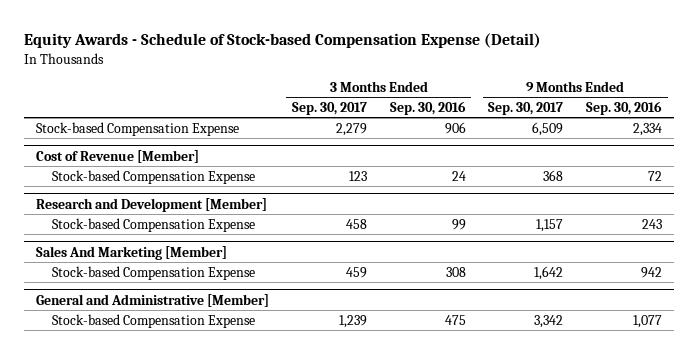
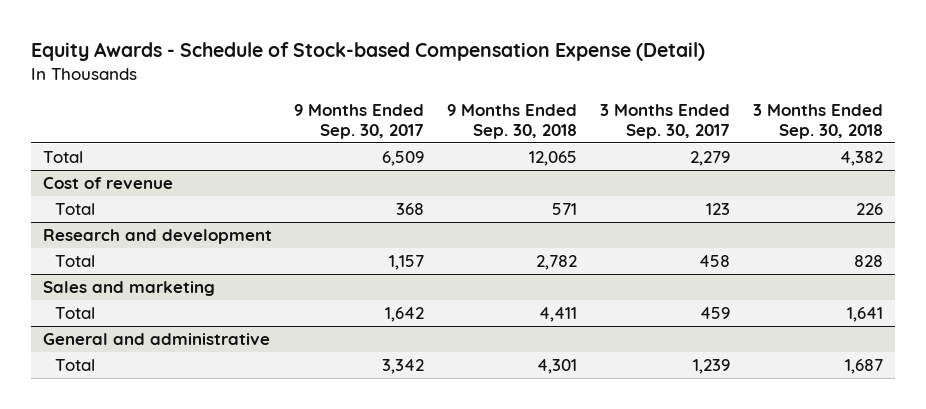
- | 3 Months Ended Sep. 30, 2017 | 3 Months Ended Sep. 30, 2016 | 9 Months Ended Sep. 30, 2017 | 9 Months Ended Sep. 30, 2016
+ | 9 Months Ended Sep. 30, 2017 | 9 Months Ended Sep. 30, 2018 | 3 Months Ended Sep. 30, 2017 | 3 Months Ended Sep. 30, 2018
- Stock-based Compensation Expense | 2,279 | 906 | 6,509 | 2,334
- Cost of Revenue [Member]
- Stock-based Compensation Expense | 123 | 24 | 368 | 72
- Research and Development [Member]
- Stock-based Compensation Expense | 458 | 99 | 1,157 | 243
- Sales And Marketing [Member]
- Stock-based Compensation Expense | 459 | 308 | 1,642 | 942
- General and Administrative [Member]
- Stock-based Compensation Expense | 1,239 | 475 | 3,342 | 1,077
+ Total | 6,509 | 12,065 | 2,279 | 4,382
+ Cost of revenue
+ Total | 368 | 571 | 123 | 226
+ Research and development
+ Total | 1,157 | 2,782 | 458 | 828
+ Sales and marketing
+ Total | 1,642 | 4,411 | 459 | 1,641
+ General and administrative
+ Total | 3,342 | 4,301 | 1,239 | 1,687

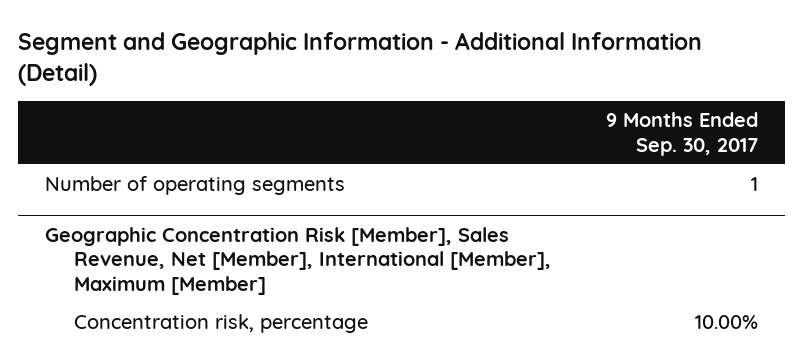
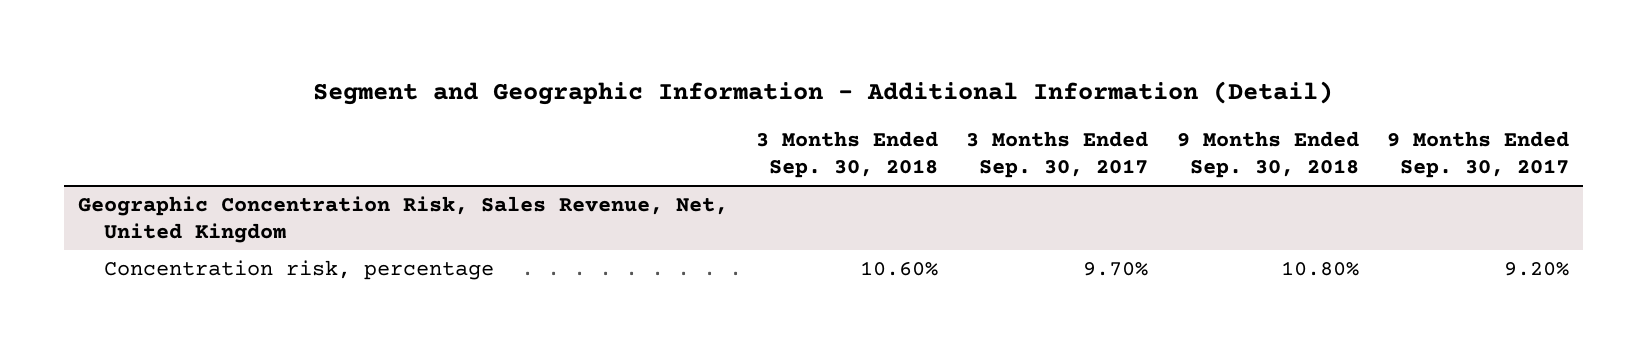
- | 9 Months Ended Sep. 30, 2017
+ | 3 Months Ended Sep. 30, 2018 | 3 Months Ended Sep. 30, 2017 | 9 Months Ended Sep. 30, 2018 | 9 Months Ended Sep. 30, 2017
- Number of operating segments | 1
- Geographic Concentration Risk [Member], Sales Revenue, Net [Member], International [Member], Maximum [Member]
- Concentration risk, percentage | 10.00%
+ Geographic Concentration Risk, Sales Revenue, Net, United Kingdom
+ Concentration risk, percentage | 10.60% | 9.70% | 10.80% | 9.20%

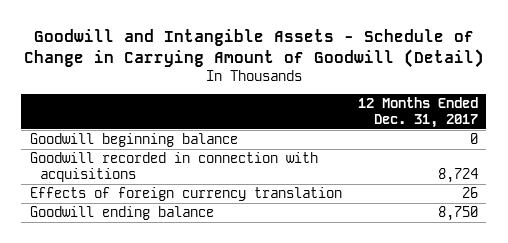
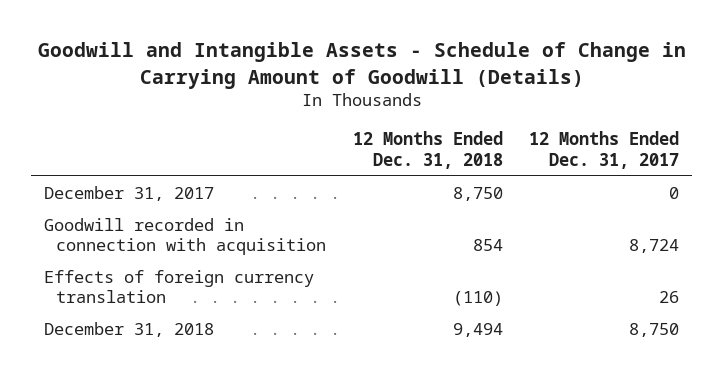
- Goodwill and Intangible Assets - Schedule of Change in Carrying Amount of Goodwill (Detail)
+ Goodwill and Intangible Assets - Schedule of Change in Carrying Amount of Goodwill (Details)
- | 12 Months Ended Dec. 31, 2017
+ | 12 Months Ended Dec. 31, 2018 | 12 Months Ended Dec. 31, 2017
- Goodwill beginning balance | 0
- Goodwill recorded in connection with acquisitions | 8,724
+ December 31, 2017 | 8,750 | 0
+ Goodwill recorded in connection with acquisition | 854 | 8,724
- Goodwill ending balance | 8,750
+ December 31, 2018 | 9,494 | 8,750

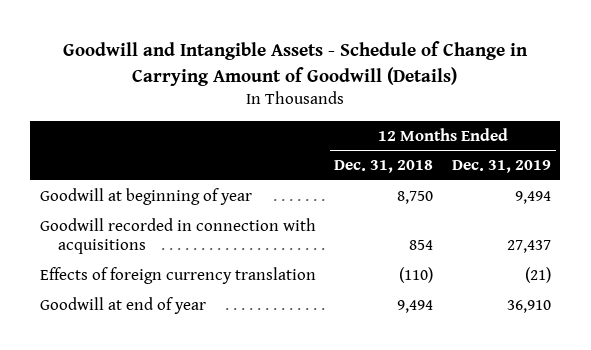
- | 12 Months Ended Dec. 31, 2018 | 12 Months Ended Dec. 31, 2017
+ | 12 Months Ended Dec. 31, 2018 | 12 Months Ended Dec. 31, 2019
- December 31, 2017 | 8,750 | 0
- Goodwill recorded in connection with acquisition | 854 | 8,724
+ Goodwill at beginning of year | 8,750 | 9,494
+ Goodwill recorded in connection with acquisitions | 854 | 27,437
- December 31, 2018 | 9,494 | 8,750
+ Goodwill at end of year | 9,494 | 36,910

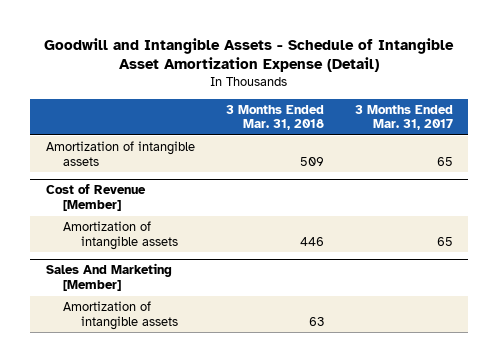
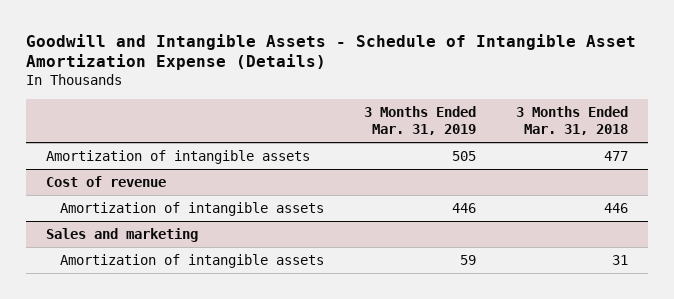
- Goodwill and Intangible Assets - Schedule of Intangible Asset Amortization Expense (Detail)
+ Goodwill and Intangible Assets - Schedule of Intangible Asset Amortization Expense (Details)
- | 3 Months Ended Mar. 31, 2018 | 3 Months Ended Mar. 31, 2017
+ | 3 Months Ended Mar. 31, 2019 | 3 Months Ended Mar. 31, 2018
- Amortization of intangible assets | 509 | 65
- Cost of Revenue [Member]
+ Amortization of intangible assets | 505 | 477
+ Cost of revenue
- Sales And Marketing [Member]
- Amortization of intangible assets | 63 |
+ Sales and marketing
+ Amortization of intangible assets | 59 | 31

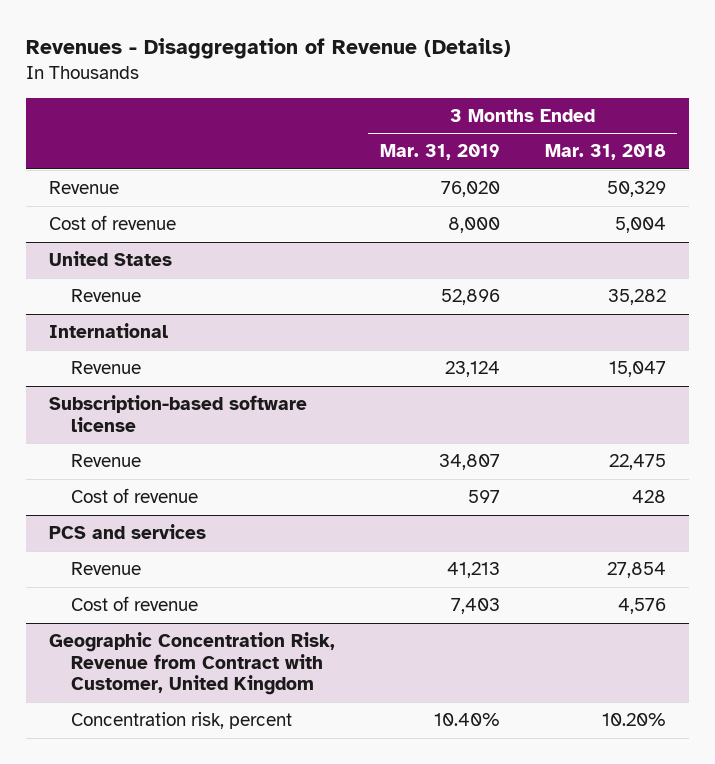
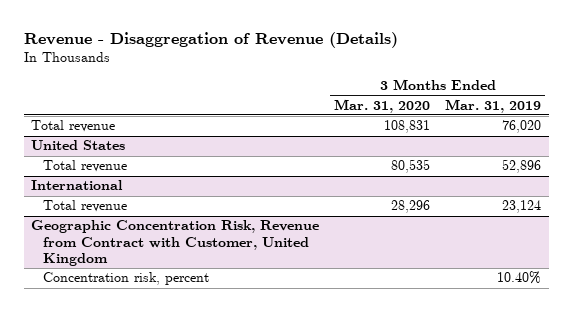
- Revenues - Disaggregation of Revenue (Details)
+ Revenue - Disaggregation of Revenue (Details)
- | 3 Months Ended Mar. 31, 2019 | 3 Months Ended Mar. 31, 2018
+ | 3 Months Ended Mar. 31, 2020 | 3 Months Ended Mar. 31, 2019
- Revenue | 76,020 | 50,329
- Cost of revenue | 8,000 | 5,004
+ Total revenue | 108,831 | 76,020
@ United States
- Revenue | 52,896 | 35,282
+ Total revenue | 80,535 | 52,896
@ International
- Revenue | 23,124 | 15,047
- Subscription-based software license
- Revenue | 34,807 | 22,475
- Cost of revenue | 597 | 428
- PCS and services
- Revenue | 41,213 | 27,854
- Cost of revenue | 7,403 | 4,576
@ International
+ Total revenue | 28,296 | 23,124

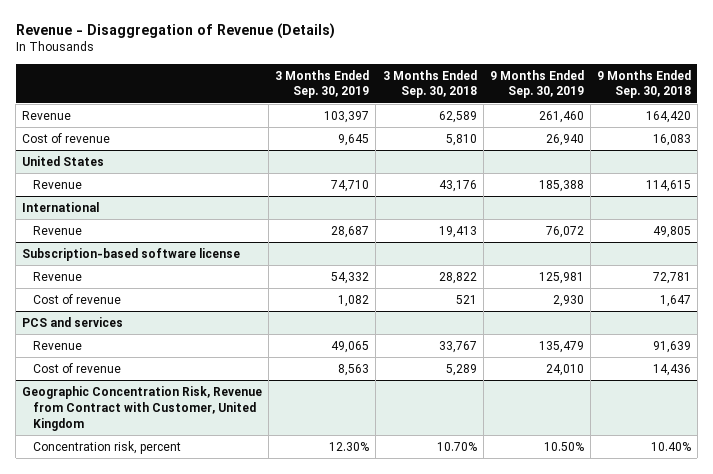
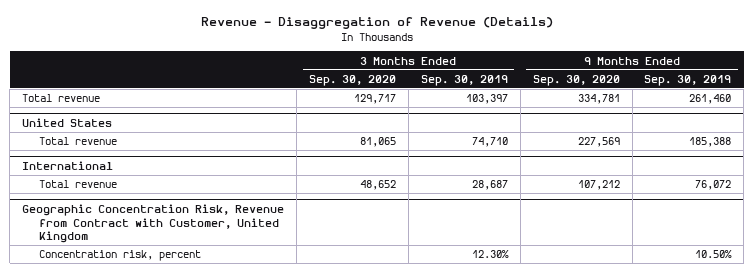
- | 3 Months Ended Sep. 30, 2019 | 3 Months Ended Sep. 30, 2018 | 9 Months Ended Sep. 30, 2019 | 9 Months Ended Sep. 30, 2018
+ | 3 Months Ended Sep. 30, 2020 | 3 Months Ended Sep. 30, 2019 | 9 Months Ended Sep. 30, 2020 | 9 Months Ended Sep. 30, 2019
- Revenue | 103,397 | 62,589 | 261,460 | 164,420
- Cost of revenue | 9,645 | 5,810 | 26,940 | 16,083
+ Total revenue | 129,717 | 103,397 | 334,781 | 261,460
@ United States
- Revenue | 74,710 | 43,176 | 185,388 | 114,615
+ Total revenue | 81,065 | 74,710 | 227,569 | 185,388
@ International
- Revenue | 28,687 | 19,413 | 76,072 | 49,805
- Subscription-based software license
- Revenue | 54,332 | 28,822 | 125,981 | 72,781
- Cost of revenue | 1,082 | 521 | 2,930 | 1,647
- PCS and services
- Revenue | 49,065 | 33,767 | 135,479 | 91,639
- Cost of revenue | 8,563 | 5,289 | 24,010 | 14,436
@ International
+ Total revenue | 48,652 | 28,687 | 107,212 | 76,072

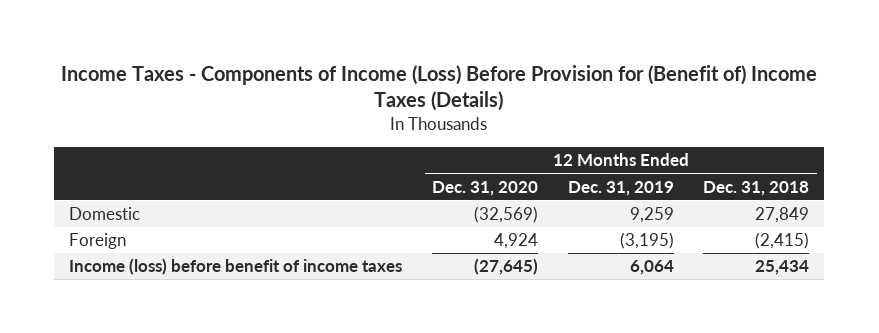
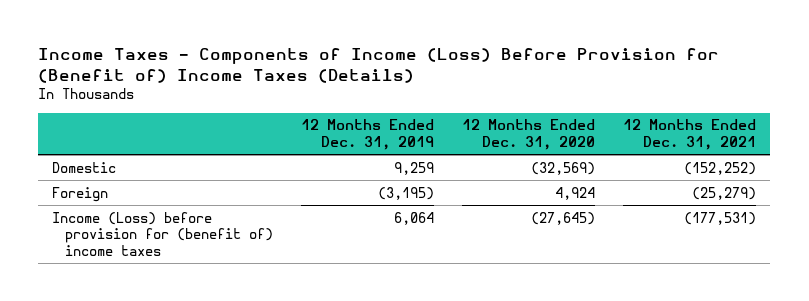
- | 12 Months Ended Dec. 31, 2020 | 12 Months Ended Dec. 31, 2019 | 12 Months Ended Dec. 31, 2018
+ | 12 Months Ended Dec. 31, 2019 | 12 Months Ended Dec. 31, 2020 | 12 Months Ended Dec. 31, 2021
- Income (loss) before benefit of income taxes | (27,645) | 6,064 | 25,434
+ Income (Loss) before provision for (benefit of) income taxes | 6,064 | (27,645) | (177,531)

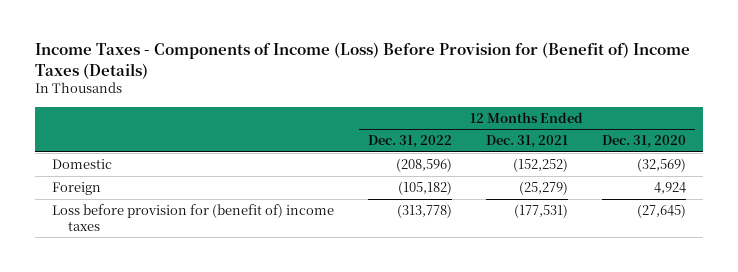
- | 12 Months Ended Dec. 31, 2019 | 12 Months Ended Dec. 31, 2020 | 12 Months Ended Dec. 31, 2021
+ | 12 Months Ended Dec. 31, 2022 | 12 Months Ended Dec. 31, 2021 | 12 Months Ended Dec. 31, 2020
- Income (Loss) before provision for (benefit of) income taxes | 6,064 | (27,645) | (177,531)
+ Loss before provision for (benefit of) income taxes | (313,778) | (177,531) | (27,645)

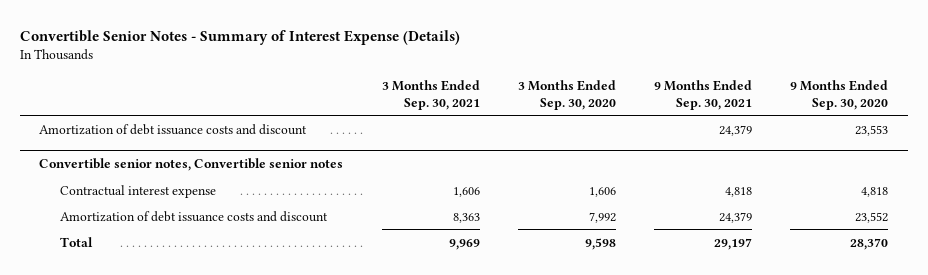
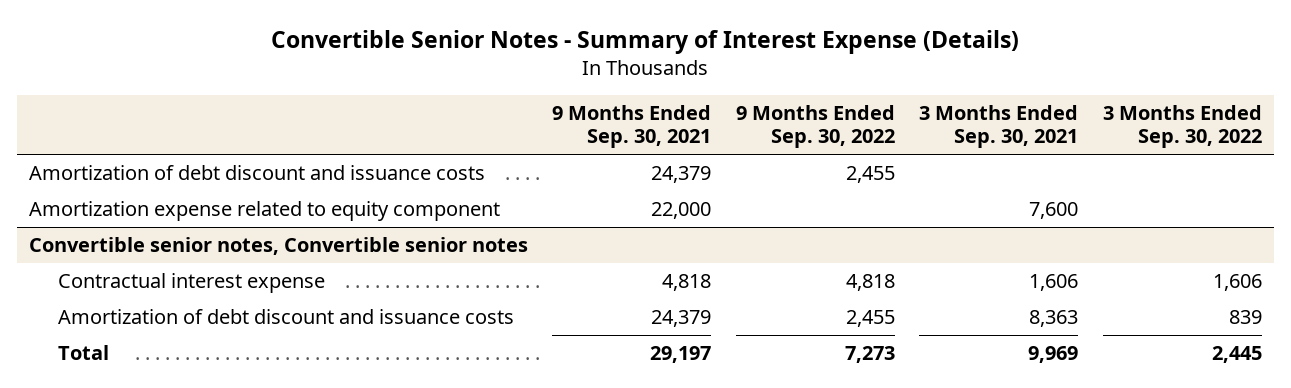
- | 3 Months Ended Sep. 30, 2021 | 3 Months Ended Sep. 30, 2020 | 9 Months Ended Sep. 30, 2021 | 9 Months Ended Sep. 30, 2020
+ | 9 Months Ended Sep. 30, 2021 | 9 Months Ended Sep. 30, 2022 | 3 Months Ended Sep. 30, 2021 | 3 Months Ended Sep. 30, 2022
- Amortization of debt issuance costs and discount | | | 24,379 | 23,553
+ Amortization of debt discount and issuance costs | 24,379 | 2,455 | |
+ Amortization expense related to equity component | 22,000 | | 7,600 |
@ Convertible senior notes, Convertible senior notes
- Amortization of debt issuance costs and discount | 8,363 | 7,992 | 24,379 | 23,552
+ Amortization of debt discount and issuance costs | 24,379 | 2,455 | 8,363 | 839

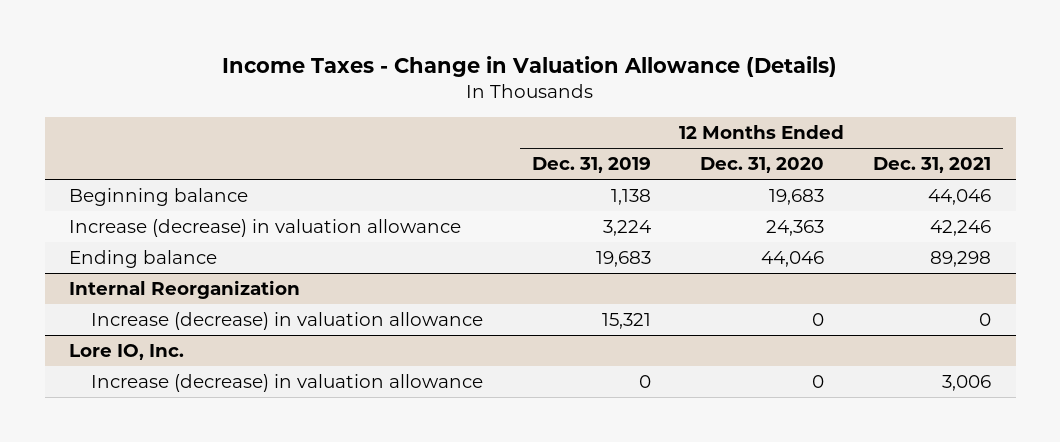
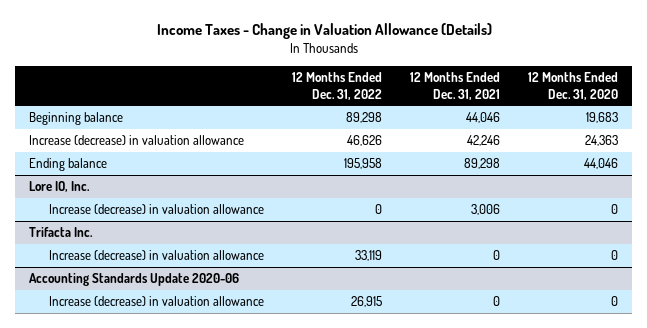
- | 12 Months Ended Dec. 31, 2019 | 12 Months Ended Dec. 31, 2020 | 12 Months Ended Dec. 31, 2021
+ | 12 Months Ended Dec. 31, 2022 | 12 Months Ended Dec. 31, 2021 | 12 Months Ended Dec. 31, 2020
- Internal Reorganization
- Increase (decrease) in valuation allowance | 15,321 | 0 | 0
+ Trifacta Inc.
+ Increase (decrease) in valuation allowance | 33,119 | 0 | 0
+ Accounting Standards Update 2020-06
+ Increase (decrease) in valuation allowance | 26,915 | 0 | 0

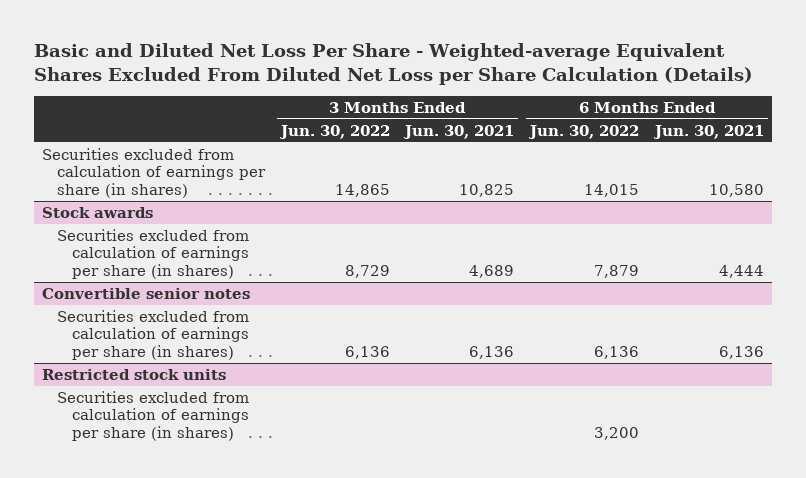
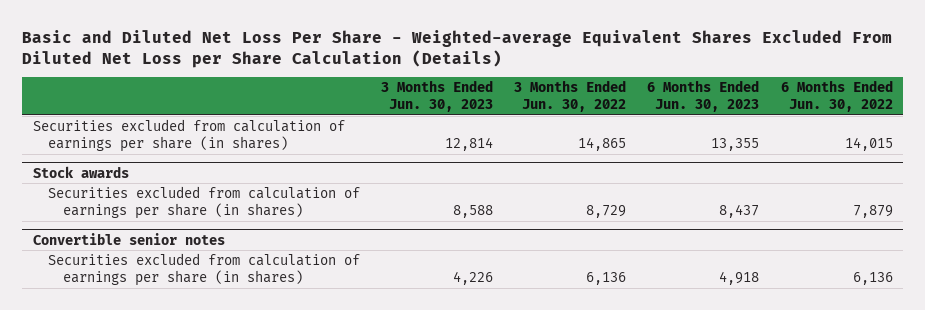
- | 3 Months Ended Jun. 30, 2022 | 3 Months Ended Jun. 30, 2021 | 6 Months Ended Jun. 30, 2022 | 6 Months Ended Jun. 30, 2021
+ | 3 Months Ended Jun. 30, 2023 | 3 Months Ended Jun. 30, 2022 | 6 Months Ended Jun. 30, 2023 | 6 Months Ended Jun. 30, 2022
- Restricted stock units
- Securities excluded from calculation of earnings per share (in shares) | | | 3,200 |

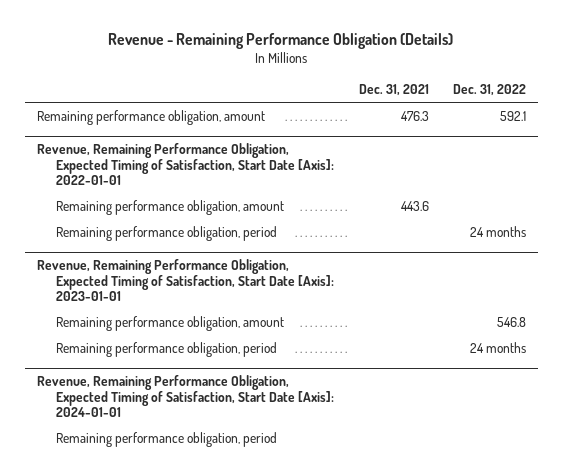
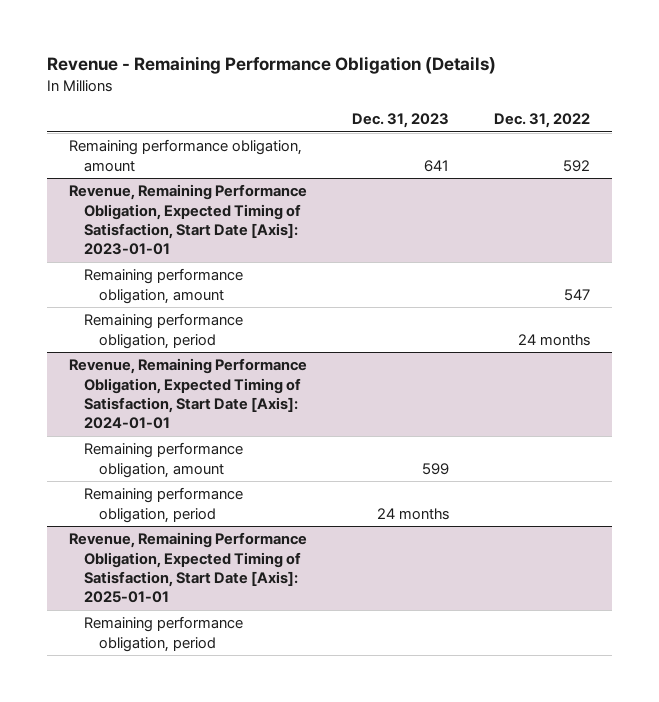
- | Dec. 31, 2021 | Dec. 31, 2022
+ | Dec. 31, 2023 | Dec. 31, 2022
- Remaining performance obligation, amount | 476.3 | 592.1
- Revenue, Remaining Performance Obligation, Expected Timing of Satisfaction, Start Date [Axis]: 2022-01-01
- Remaining performance obligation, amount | 443.6 |
- Remaining performance obligation, period | | 24 months
+ Remaining performance obligation, amount | 641 | 592
@ Revenue, Remaining Performance Obligation, Expected Timing of Satisfaction, Start Date [Axis]: 2023-01-01
- Remaining performance obligation, amount | | 546.8
+ Remaining performance obligation, amount | | 547
@ Revenue, Remaining Performance Obligation, Expected Timing of Satisfaction, Start Date [Axis]: 2024-01-01
+ Remaining performance obligation, amount | 599 |
+ Revenue, Remaining Performance Obligation, Expected Timing of Satisfaction, Start Date [Axis]: 2025-01-01
+ Remaining performance obligation, period

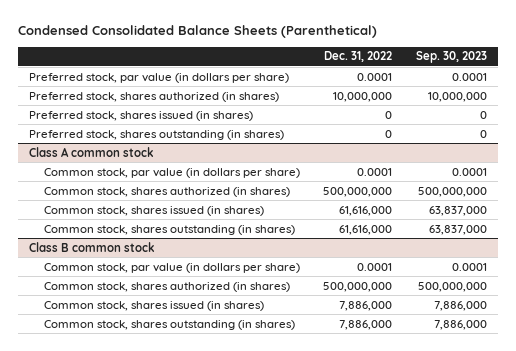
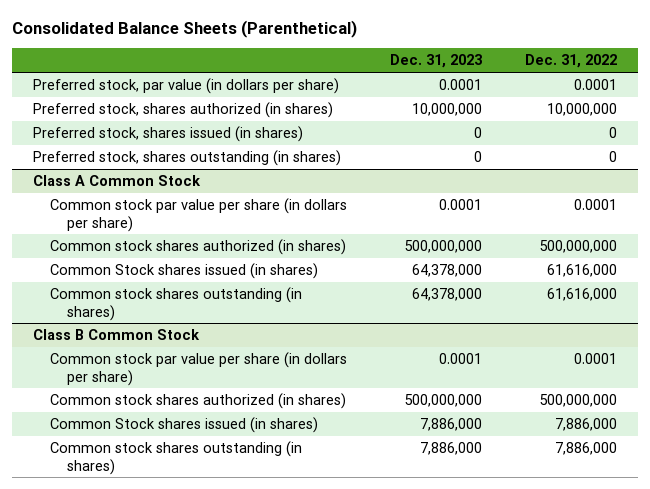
- Condensed Consolidated Balance Sheets (Parenthetical)
+ Consolidated Balance Sheets (Parenthetical)
- | Dec. 31, 2022 | Sep. 30, 2023
+ | Dec. 31, 2023 | Dec. 31, 2022
- Class A common stock
- Common stock, par value (in dollars per share) | 0.0001 | 0.0001
- Common stock, shares authorized (in shares) | 500,000,000 | 500,000,000
- Common stock, shares issued (in shares) | 61,616,000 | 63,837,000
- Common stock, shares outstanding (in shares) | 61,616,000 | 63,837,000
- Class B common stock
- Common stock, par value (in dollars per share) | 0.0001 | 0.0001
- Common stock, shares authorized (in shares) | 500,000,000 | 500,000,000
- Common stock, shares issued (in shares) | 7,886,000 | 7,886,000
- Common stock, shares outstanding (in shares) | 7,886,000 | 7,886,000
+ Class A Common Stock
+ Common stock par value per share (in dollars per share) | 0.0001 | 0.0001
+ Common stock shares authorized (in shares) | 500,000,000 | 500,000,000
+ Common Stock shares issued (in shares) | 64,378,000 | 61,616,000
+ Common stock shares outstanding (in shares) | 64,378,000 | 61,616,000
+ Class B Common Stock
+ Common stock par value per share (in dollars per share) | 0.0001 | 0.0001
+ Common stock shares authorized (in shares) | 500,000,000 | 500,000,000
+ Common Stock shares issued (in shares) | 7,886,000 | 7,886,000
+ Common stock shares outstanding (in shares) | 7,886,000 | 7,886,000

